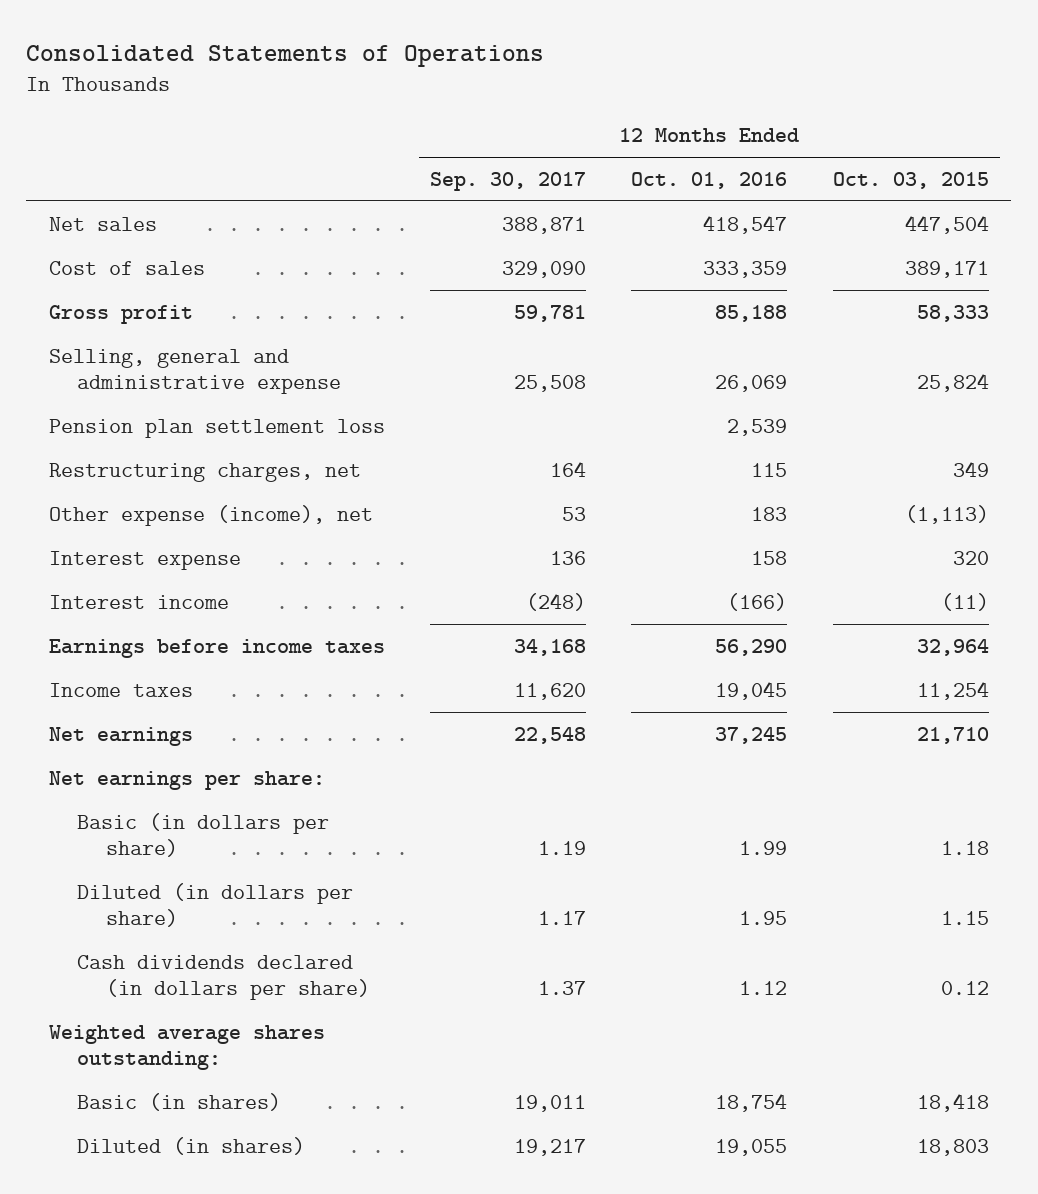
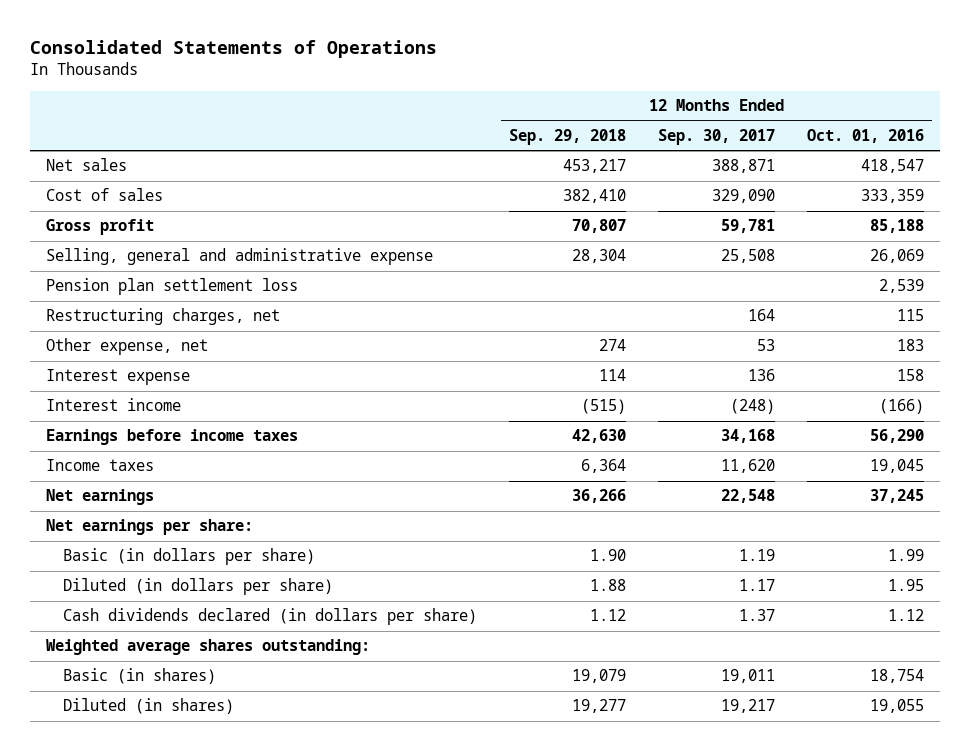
- | 12 Months Ended Sep. 30, 2017 | 12 Months Ended Oct. 01, 2016 | 12 Months Ended Oct. 03, 2015
+ | 12 Months Ended Sep. 29, 2018 | 12 Months Ended Sep. 30, 2017 | 12 Months Ended Oct. 01, 2016
- Other expense (income), net | 53 | 183 | (1,113)
+ Other expense, net | 274 | 53 | 183

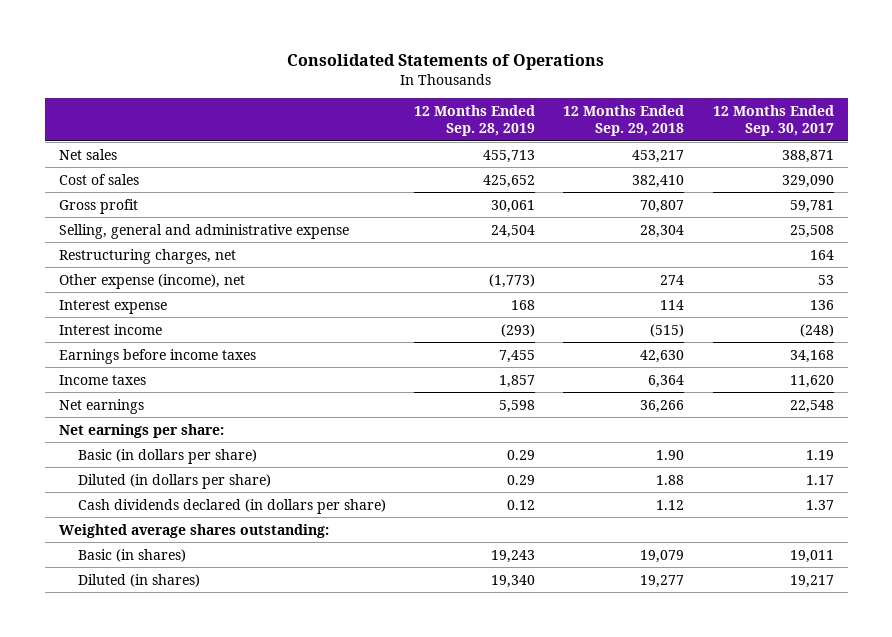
- | 12 Months Ended Sep. 29, 2018 | 12 Months Ended Sep. 30, 2017 | 12 Months Ended Oct. 01, 2016
+ | 12 Months Ended Sep. 28, 2019 | 12 Months Ended Sep. 29, 2018 | 12 Months Ended Sep. 30, 2017
- Pension plan settlement loss | | | 2,539
- Other expense, net | 274 | 53 | 183
+ Other expense (income), net | (1,773) | 274 | 53

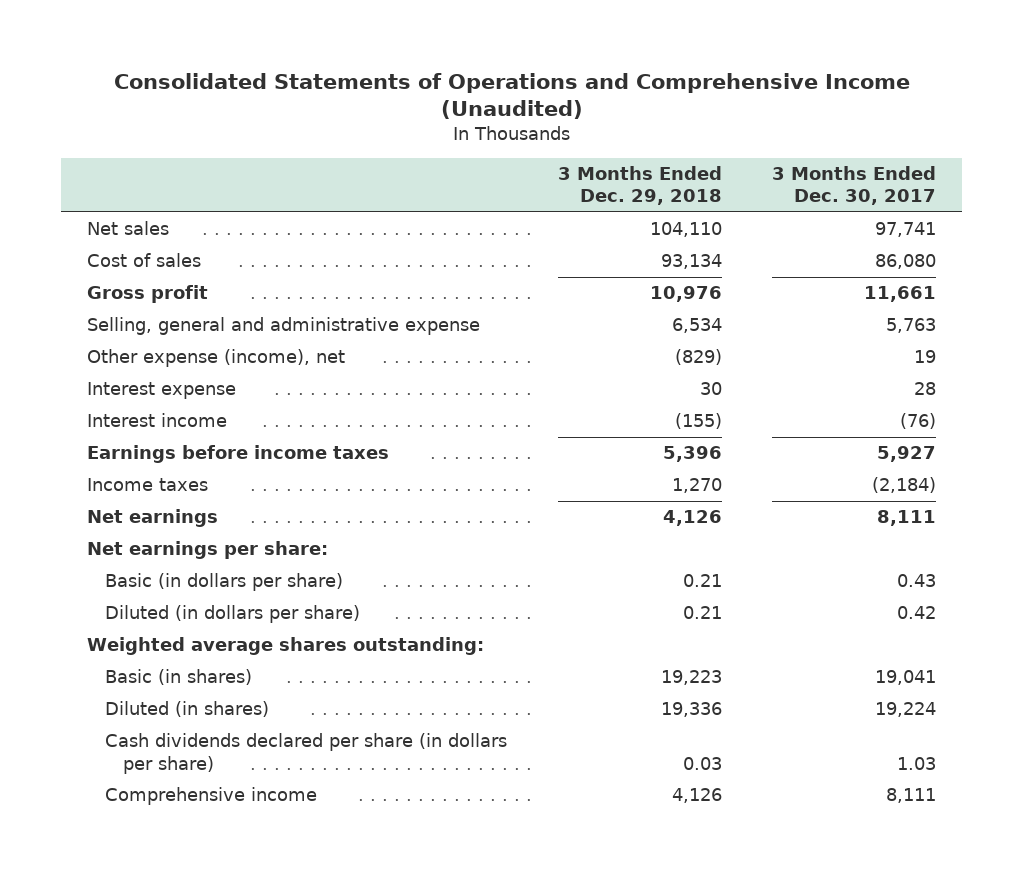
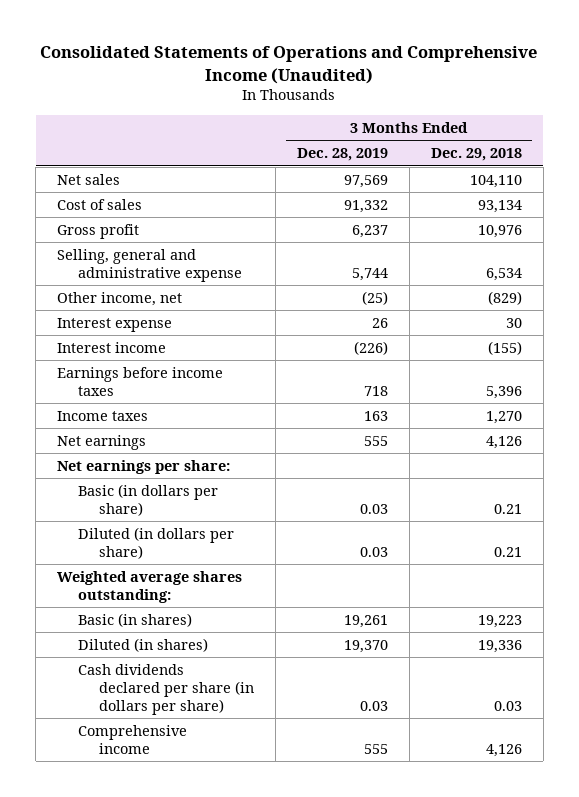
- | 3 Months Ended Dec. 29, 2018 | 3 Months Ended Dec. 30, 2017
+ | 3 Months Ended Dec. 28, 2019 | 3 Months Ended Dec. 29, 2018
- Other expense (income), net | (829) | 19
+ Other income, net | (25) | (829)

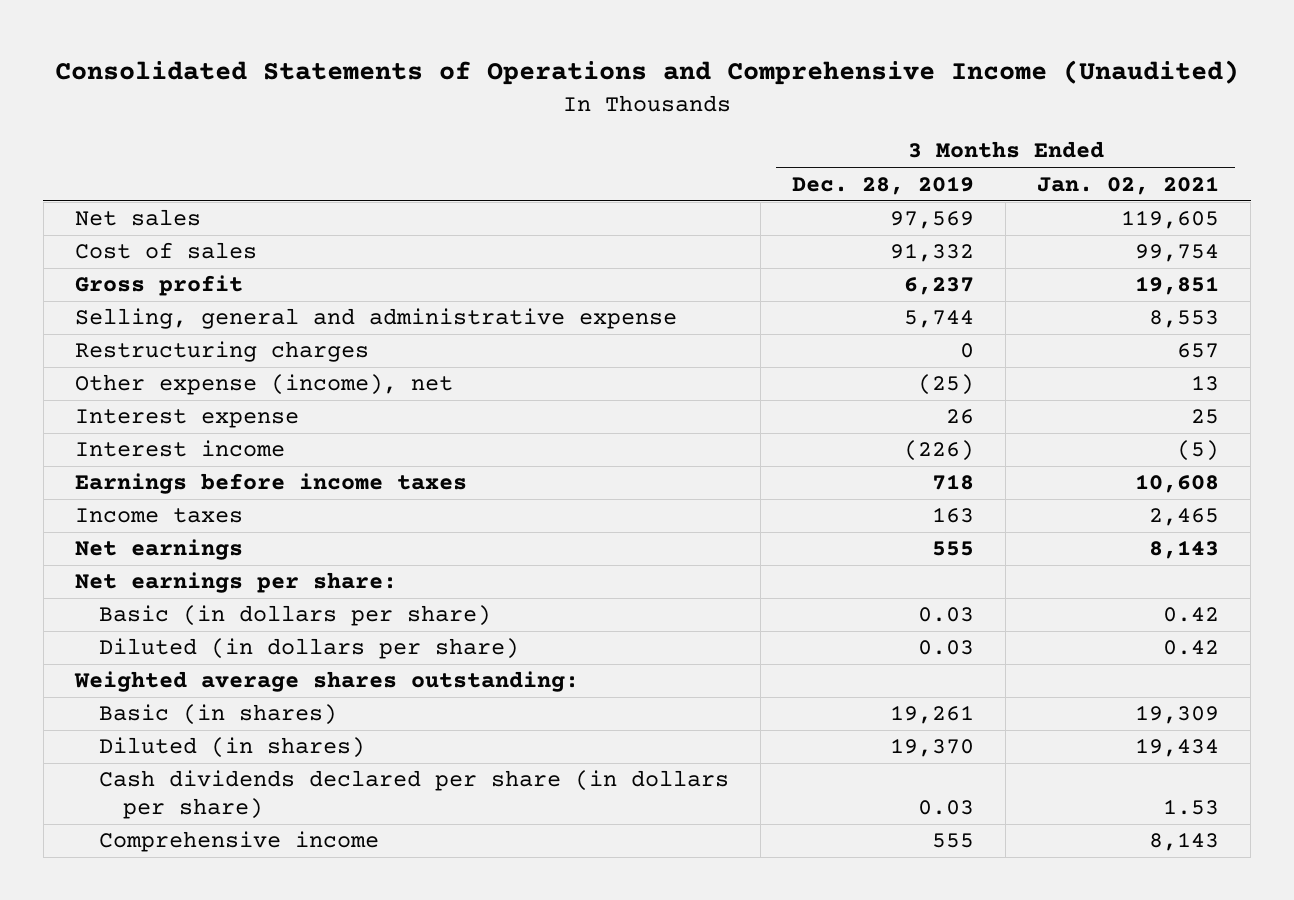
- | 3 Months Ended Dec. 28, 2019 | 3 Months Ended Dec. 29, 2018
+ | 3 Months Ended Dec. 28, 2019 | 3 Months Ended Jan. 02, 2021
- Other income, net | (25) | (829)
+ Restructuring charges | 0 | 657
+ Other expense (income), net | (25) | 13

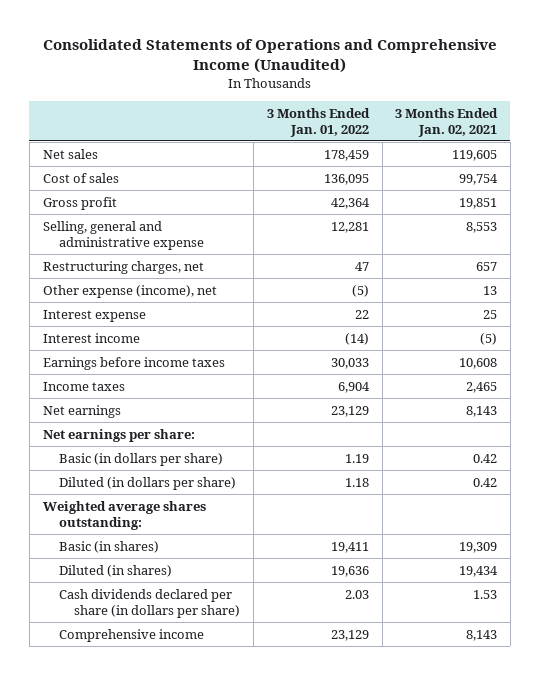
- | 3 Months Ended Dec. 28, 2019 | 3 Months Ended Jan. 02, 2021
+ | 3 Months Ended Jan. 01, 2022 | 3 Months Ended Jan. 02, 2021
- Restructuring charges | 0 | 657
+ Restructuring charges, net | 47 | 657

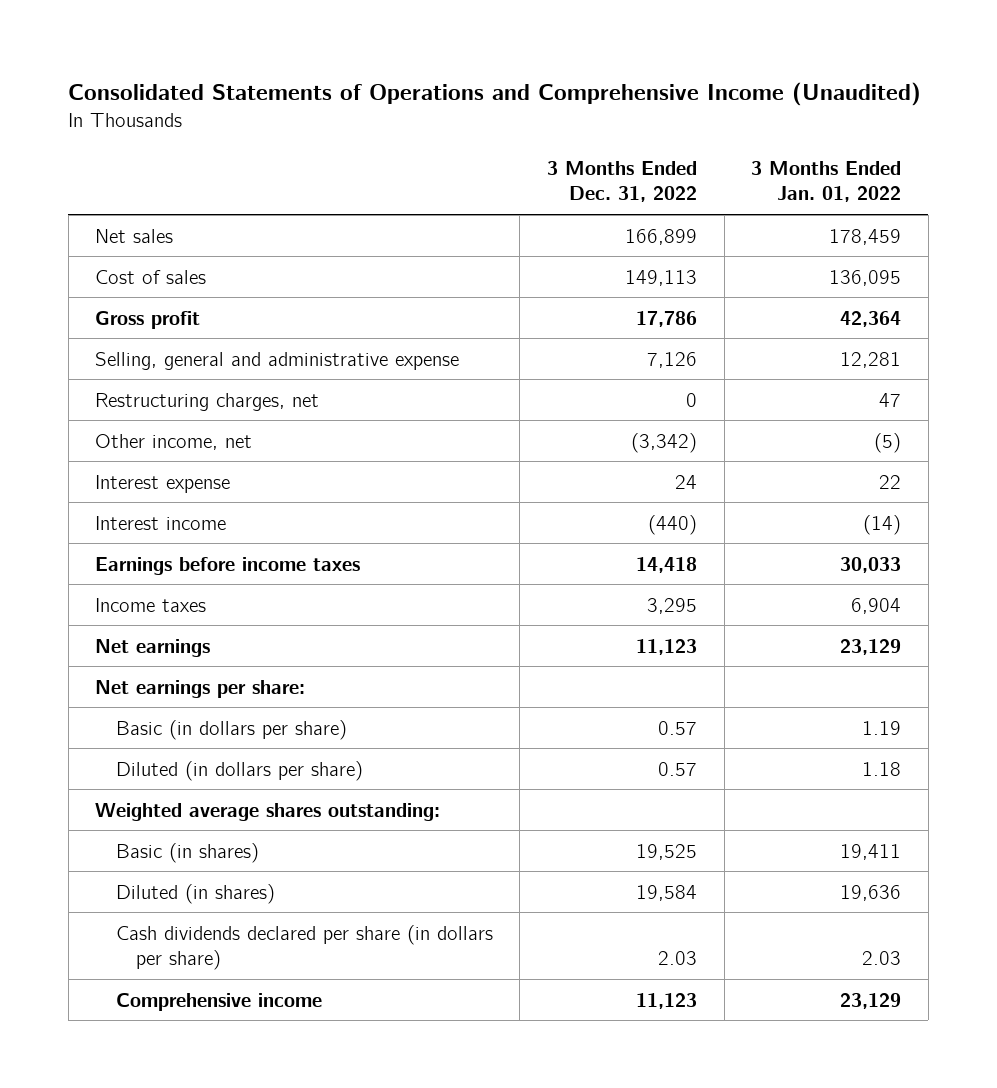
- | 3 Months Ended Jan. 01, 2022 | 3 Months Ended Jan. 02, 2021
+ | 3 Months Ended Dec. 31, 2022 | 3 Months Ended Jan. 01, 2022
- Other expense (income), net | (5) | 13
+ Other income, net | (3,342) | (5)

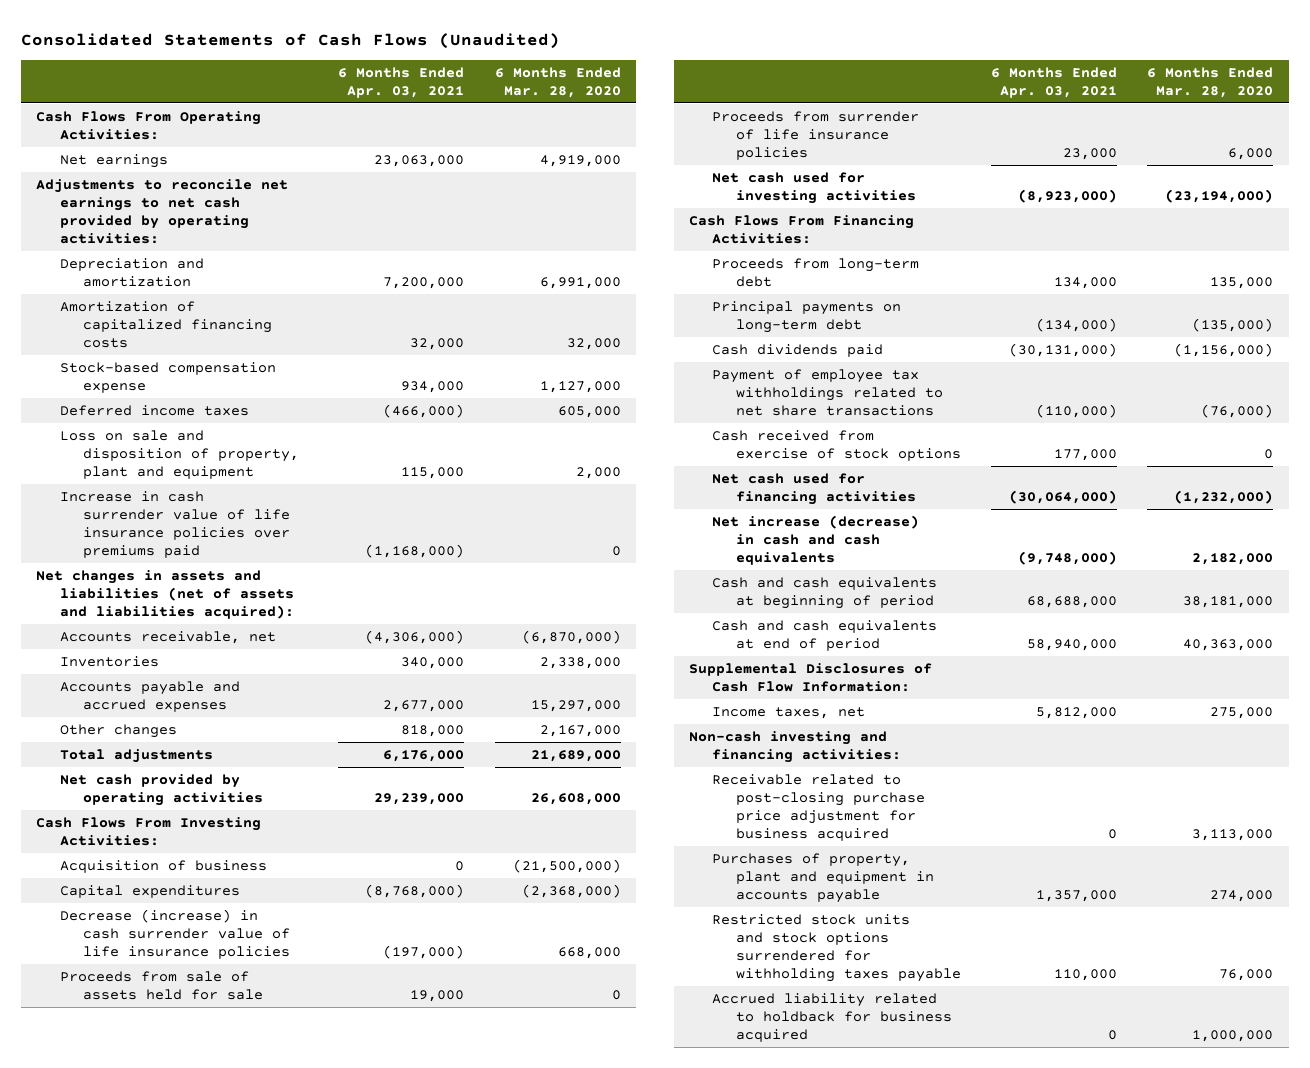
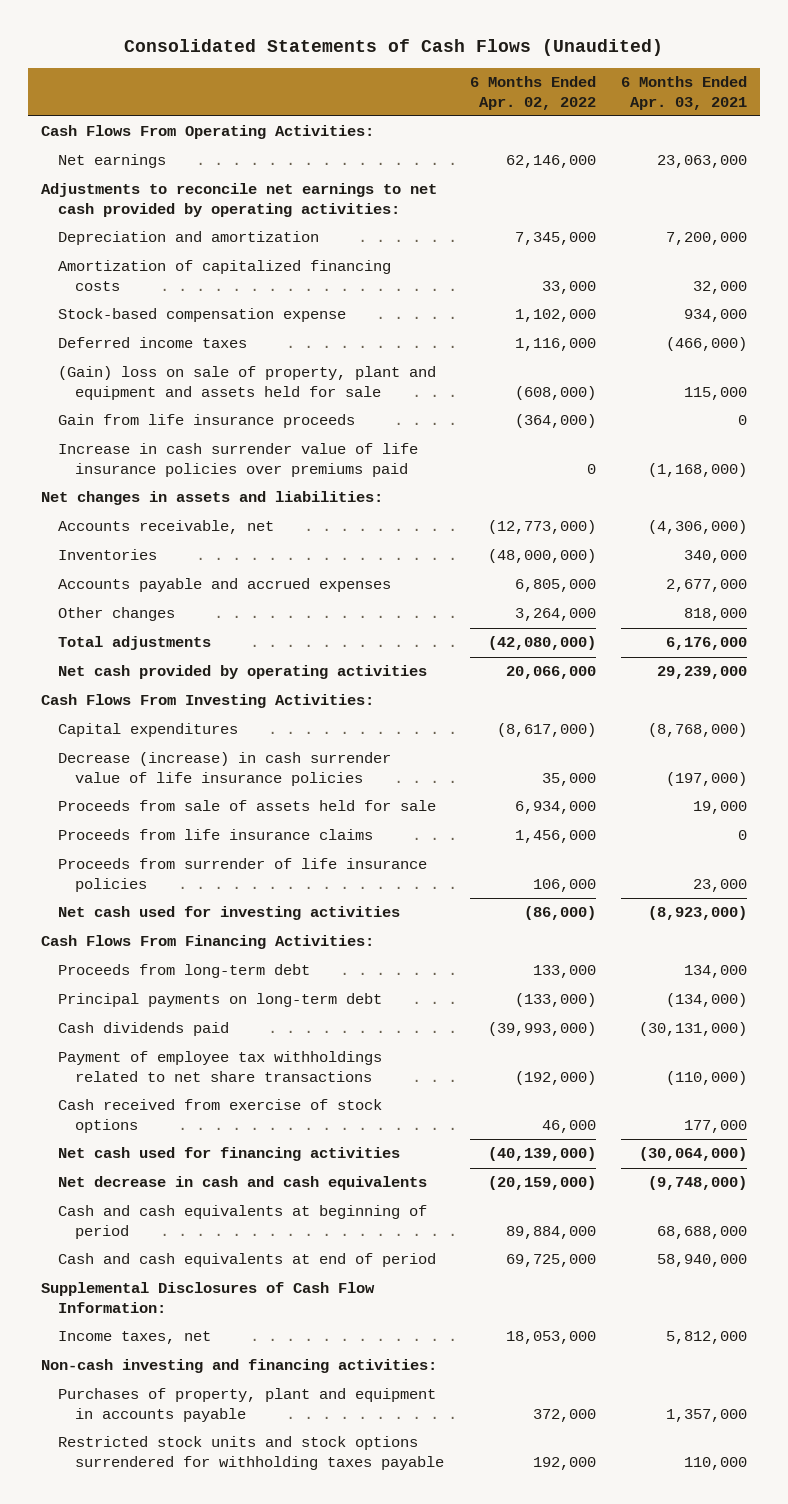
- | 6 Months Ended Apr. 03, 2021 | 6 Months Ended Mar. 28, 2020
+ | 6 Months Ended Apr. 02, 2022 | 6 Months Ended Apr. 03, 2021
- Loss on sale and disposition of property, plant and equipment | 115,000 | 2,000
+ (Gain) loss on sale of property, plant and equipment and assets held for sale | (608,000) | 115,000
+ Gain from life insurance proceeds | (364,000) | 0
- Net changes in assets and liabilities (net of assets and liabilities acquired):
+ Net changes in assets and liabilities:
- Acquisition of business | 0 | (21,500,000)
+ Proceeds from life insurance claims | 1,456,000 | 0
- Net increase (decrease) in cash and cash equivalents | (9,748,000) | 2,182,000
+ Net decrease in cash and cash equivalents | (20,159,000) | (9,748,000)
- Receivable related to post-closing purchase price adjustment for business acquired | 0 | 3,113,000
- Accrued liability related to holdback for business acquired | 0 | 1,000,000

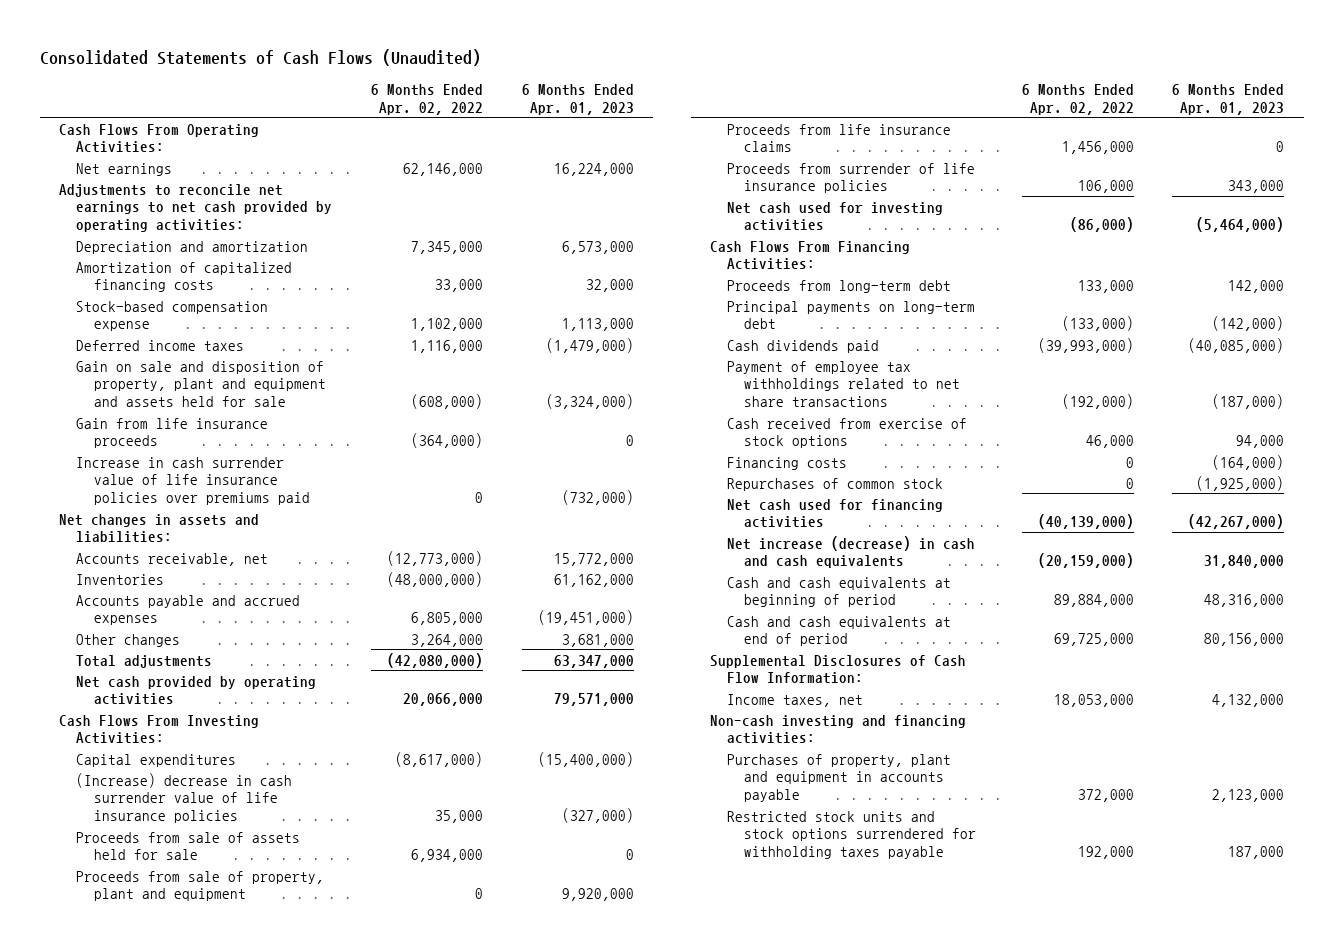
- | 6 Months Ended Apr. 02, 2022 | 6 Months Ended Apr. 03, 2021
+ | 6 Months Ended Apr. 02, 2022 | 6 Months Ended Apr. 01, 2023
- (Gain) loss on sale of property, plant and equipment and assets held for sale | (608,000) | 115,000
+ Gain on sale and disposition of property, plant and equipment and assets held for sale | (608,000) | (3,324,000)
- Decrease (increase) in cash surrender value of life insurance policies | 35,000 | (197,000)
+ (Increase) decrease in cash surrender value of life insurance policies | 35,000 | (327,000)
+ Proceeds from sale of property, plant and equipment | 0 | 9,920,000
+ Financing costs | 0 | (164,000)
+ Repurchases of common stock | 0 | (1,925,000)
- Net decrease in cash and cash equivalents | (20,159,000) | (9,748,000)
+ Net increase (decrease) in cash and cash equivalents | (20,159,000) | 31,840,000

